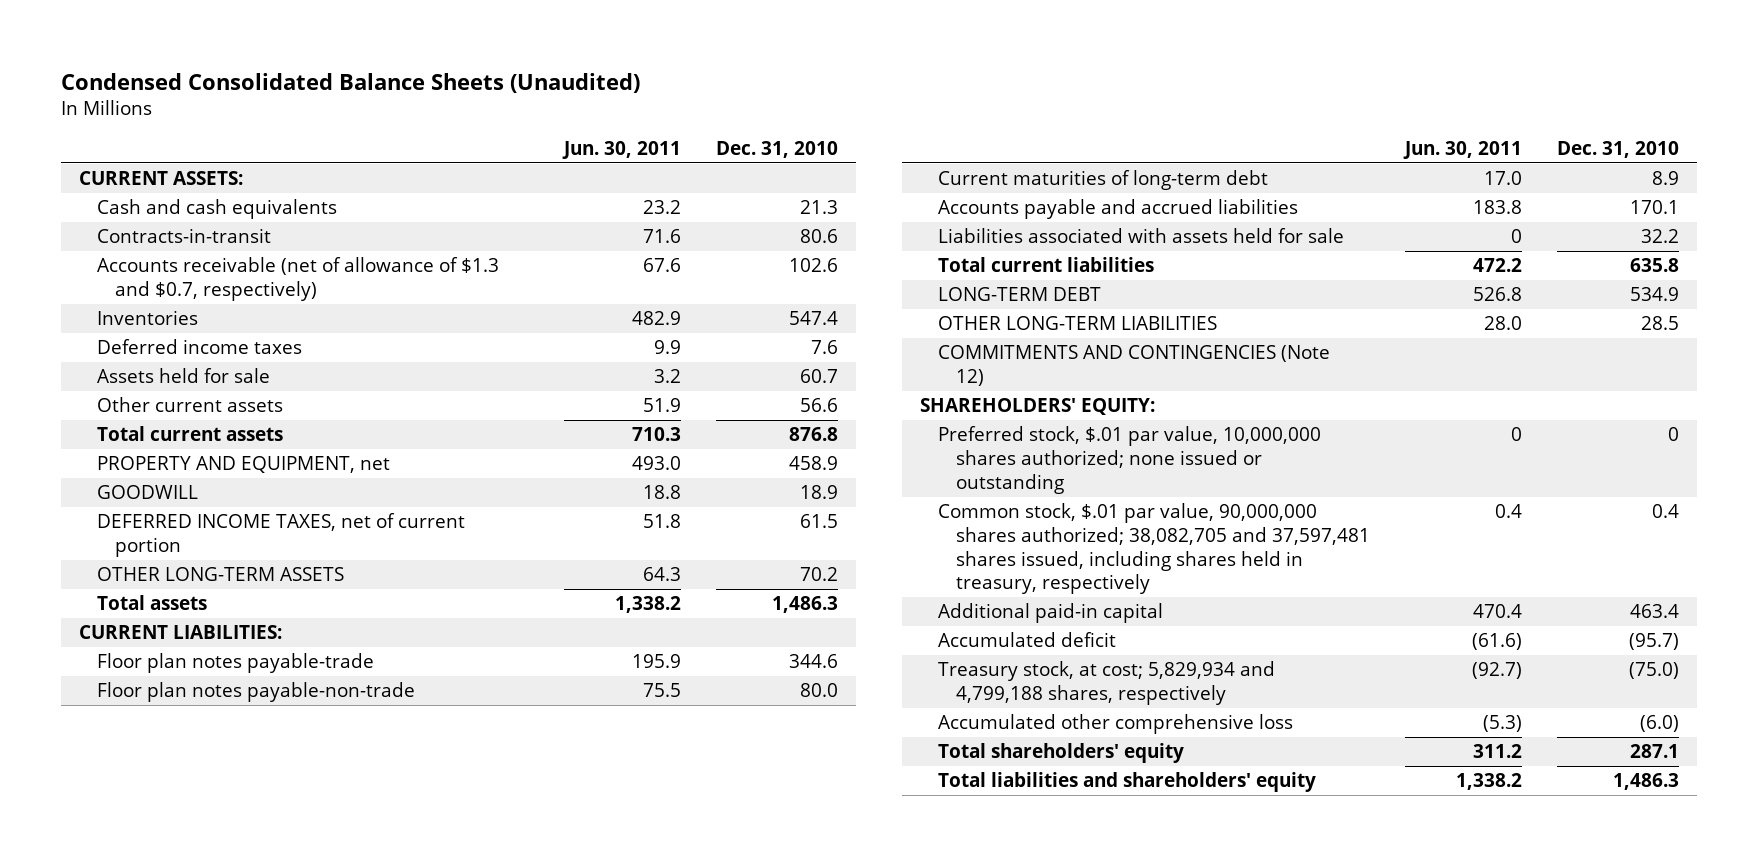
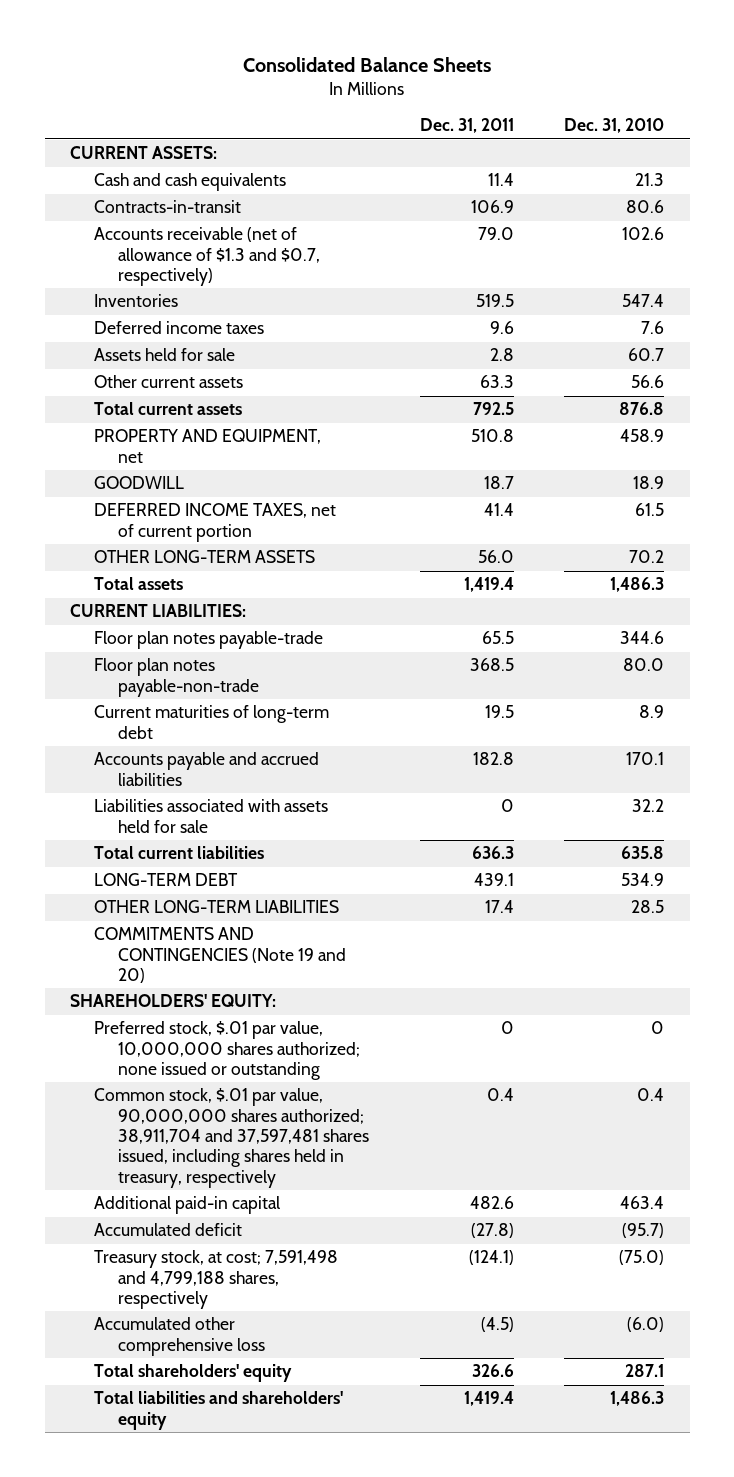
- Condensed Consolidated Balance Sheets (Unaudited)
+ Consolidated Balance Sheets
- | Jun. 30, 2011 | Dec. 31, 2010
+ | Dec. 31, 2011 | Dec. 31, 2010
- COMMITMENTS AND CONTINGENCIES (Note 12)
+ COMMITMENTS AND CONTINGENCIES (Note 19 and 20)
- Common stock, $.01 par value, 90,000,000 shares authorized; 38,082,705 and 37,597,481 shares issued, including shares held in treasury, respectively | 0.4 | 0.4
+ Common stock, $.01 par value, 90,000,000 shares authorized; 38,911,704 and 37,597,481 shares issued, including shares held in treasury, respectively | 0.4 | 0.4
- Treasury stock, at cost; 5,829,934 and 4,799,188 shares, respectively | (92.7) | (75.0)
+ Treasury stock, at cost; 7,591,498 and 4,799,188 shares, respectively | (124.1) | (75.0)

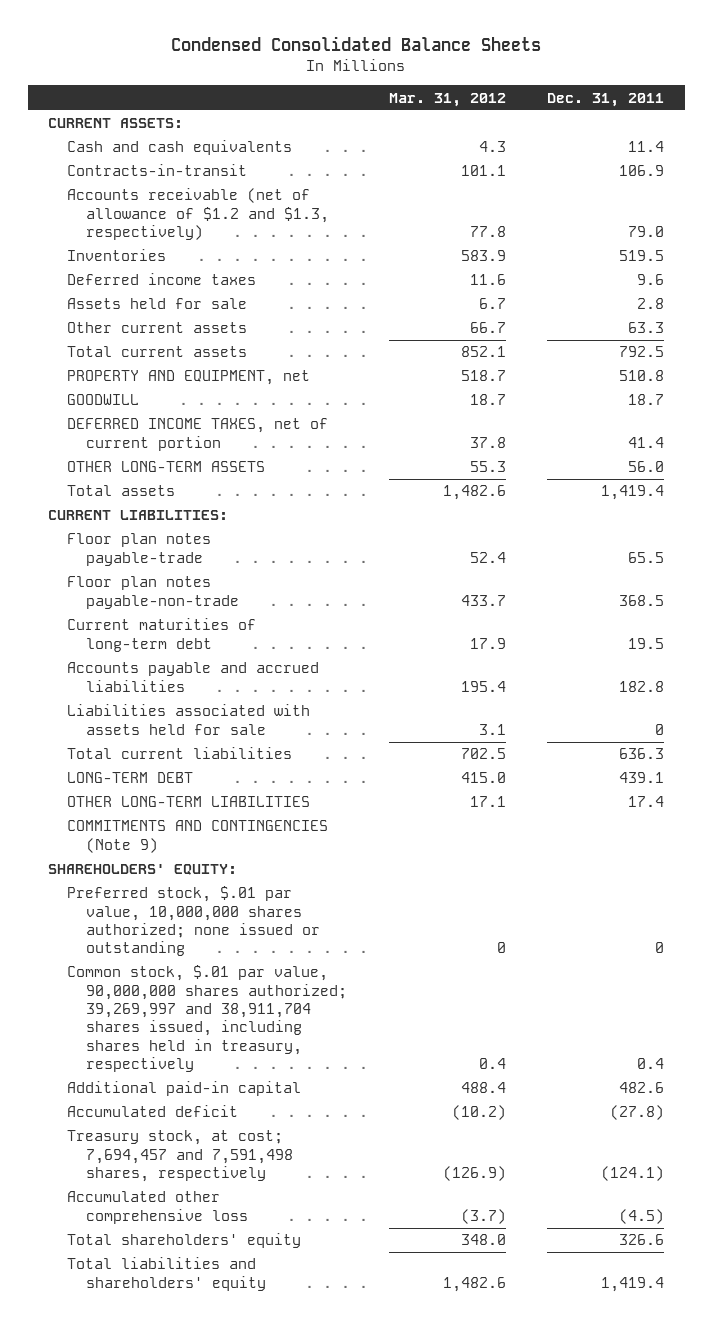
- Consolidated Balance Sheets
+ Condensed Consolidated Balance Sheets
- | Dec. 31, 2011 | Dec. 31, 2010
+ | Mar. 31, 2012 | Dec. 31, 2011
- Accounts receivable (net of allowance of $1.3 and $0.7, respectively) | 79.0 | 102.6
+ Accounts receivable (net of allowance of $1.2 and $1.3, respectively) | 77.8 | 79.0
- COMMITMENTS AND CONTINGENCIES (Note 19 and 20)
+ COMMITMENTS AND CONTINGENCIES (Note 9)
- Common stock, $.01 par value, 90,000,000 shares authorized; 38,911,704 and 37,597,481 shares issued, including shares held in treasury, respectively | 0.4 | 0.4
+ Common stock, $.01 par value, 90,000,000 shares authorized; 39,269,997 and 38,911,704 shares issued, including shares held in treasury, respectively | 0.4 | 0.4
- Treasury stock, at cost; 7,591,498 and 4,799,188 shares, respectively | (124.1) | (75.0)
+ Treasury stock, at cost; 7,694,457 and 7,591,498 shares, respectively | (126.9) | (124.1)

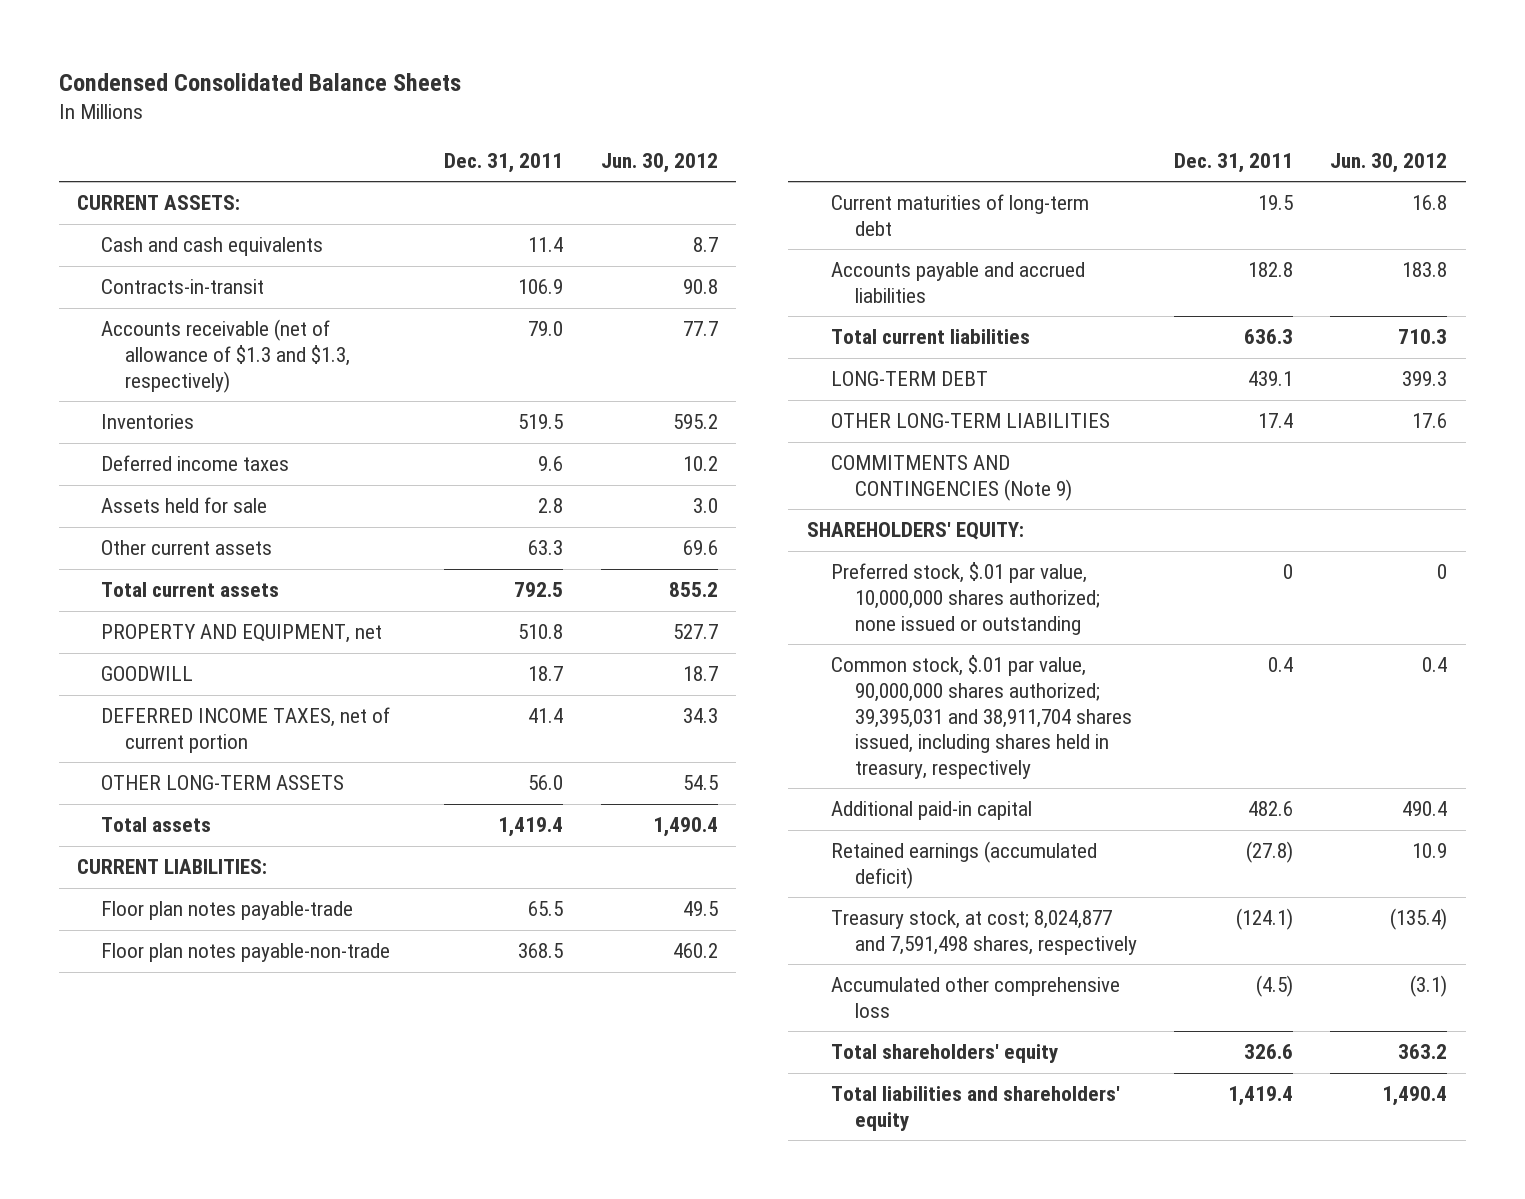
- | Mar. 31, 2012 | Dec. 31, 2011
+ | Dec. 31, 2011 | Jun. 30, 2012
- Accounts receivable (net of allowance of $1.2 and $1.3, respectively) | 77.8 | 79.0
+ Accounts receivable (net of allowance of $1.3 and $1.3, respectively) | 79.0 | 77.7
- Liabilities associated with assets held for sale | 3.1 | 0
- Common stock, $.01 par value, 90,000,000 shares authorized; 39,269,997 and 38,911,704 shares issued, including shares held in treasury, respectively | 0.4 | 0.4
+ Common stock, $.01 par value, 90,000,000 shares authorized; 39,395,031 and 38,911,704 shares issued, including shares held in treasury, respectively | 0.4 | 0.4
- Accumulated deficit | (10.2) | (27.8)
- Treasury stock, at cost; 7,694,457 and 7,591,498 shares, respectively | (126.9) | (124.1)
+ Retained earnings (accumulated deficit) | (27.8) | 10.9
+ Treasury stock, at cost; 8,024,877 and 7,591,498 shares, respectively | (124.1) | (135.4)

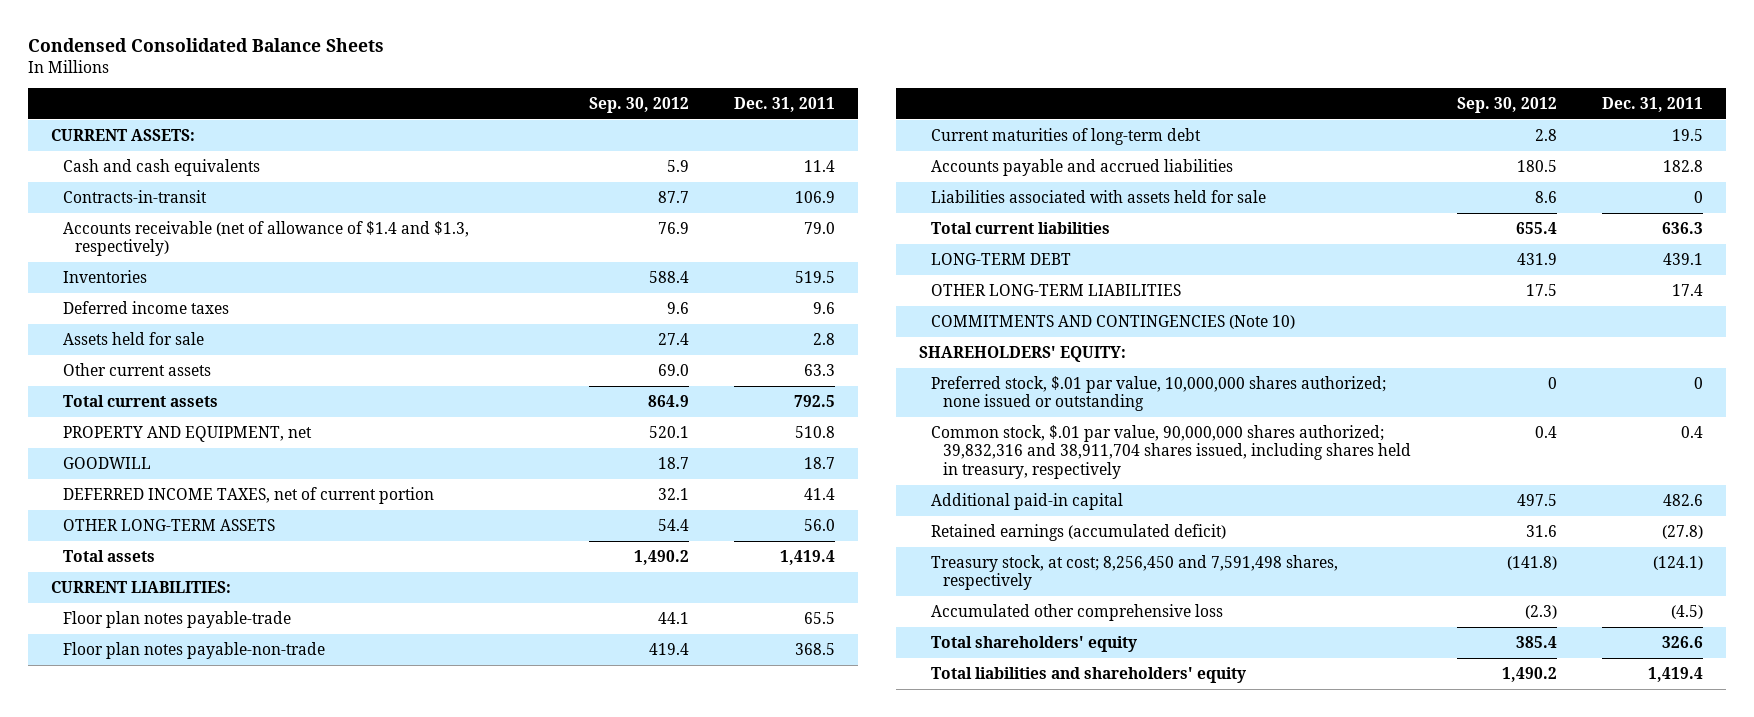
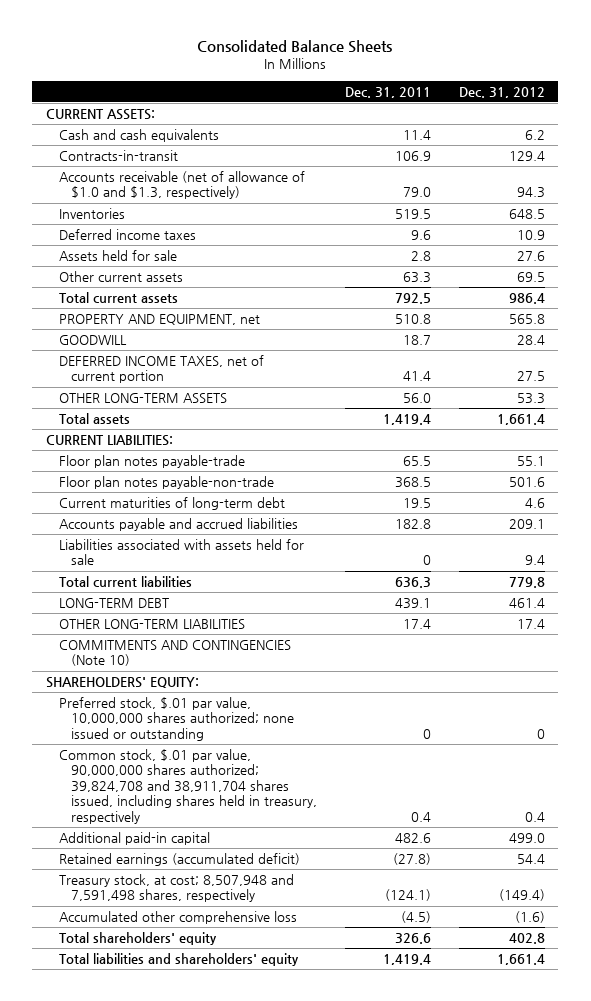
- Condensed Consolidated Balance Sheets
+ Consolidated Balance Sheets
- | Sep. 30, 2012 | Dec. 31, 2011
+ | Dec. 31, 2011 | Dec. 31, 2012
- Accounts receivable (net of allowance of $1.4 and $1.3, respectively) | 76.9 | 79.0
+ Accounts receivable (net of allowance of $1.0 and $1.3, respectively) | 79.0 | 94.3
- Common stock, $.01 par value, 90,000,000 shares authorized; 39,832,316 and 38,911,704 shares issued, including shares held in treasury, respectively | 0.4 | 0.4
+ Common stock, $.01 par value, 90,000,000 shares authorized; 39,824,708 and 38,911,704 shares issued, including shares held in treasury, respectively | 0.4 | 0.4
- Treasury stock, at cost; 8,256,450 and 7,591,498 shares, respectively | (141.8) | (124.1)
+ Treasury stock, at cost; 8,507,948 and 7,591,498 shares, respectively | (124.1) | (149.4)

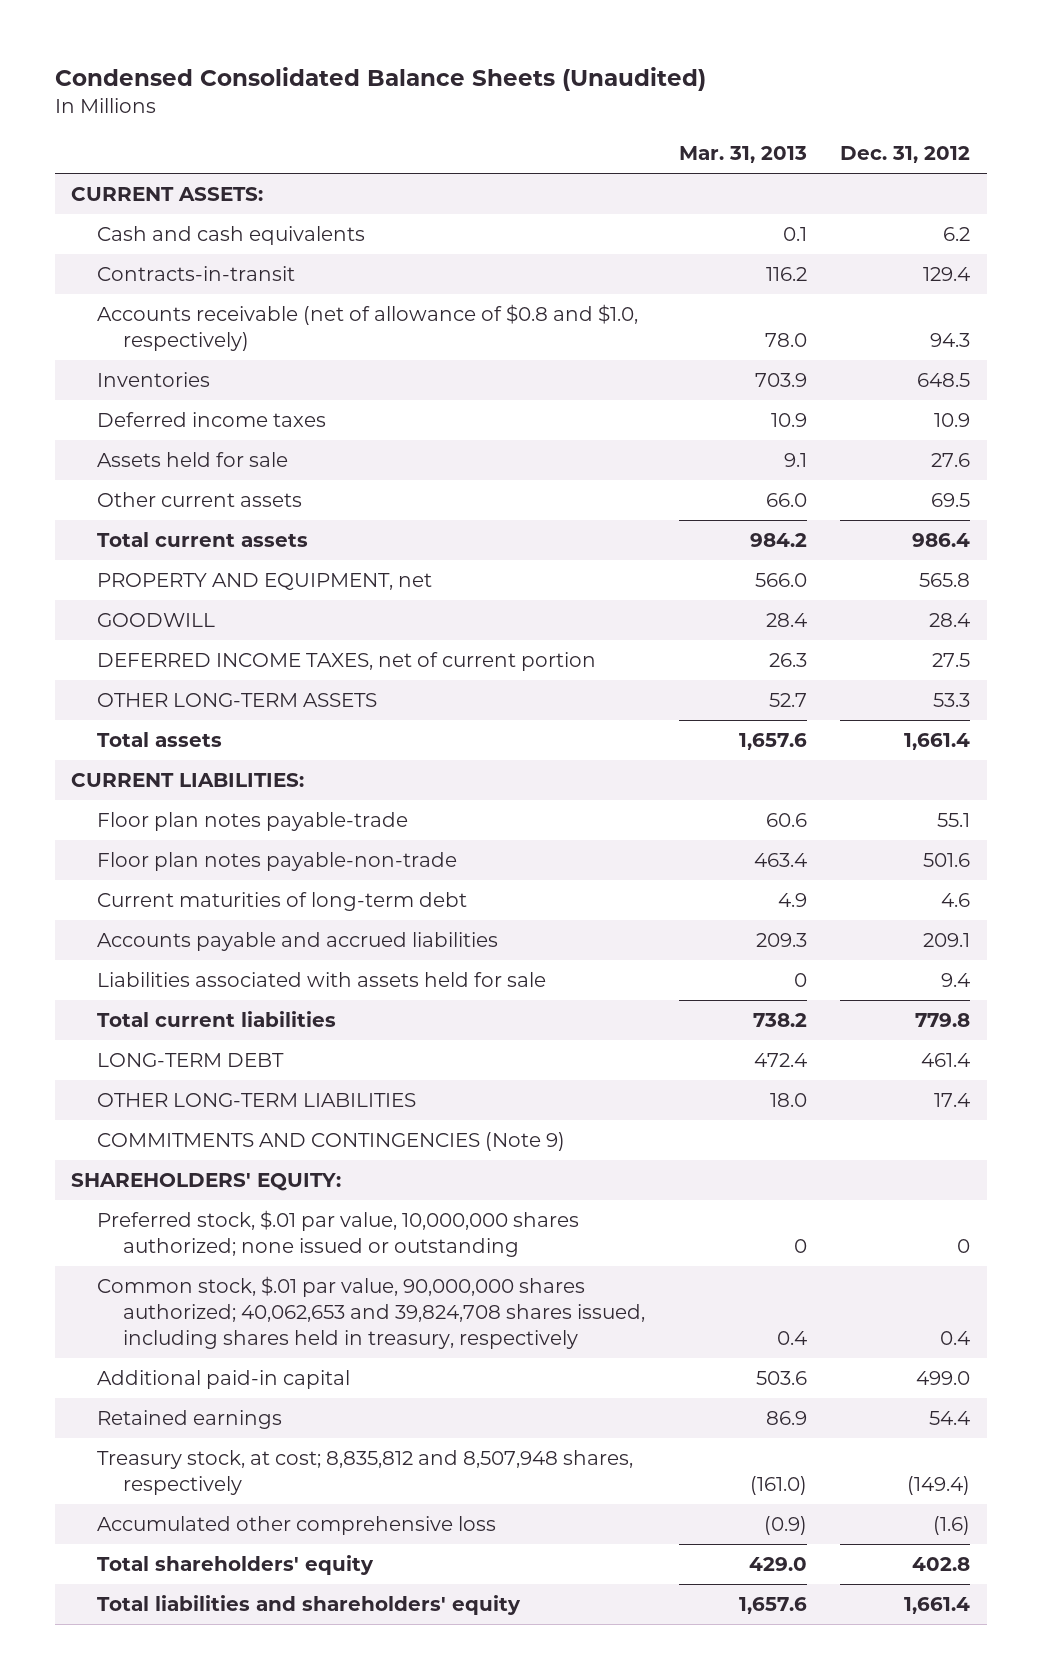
- Consolidated Balance Sheets
+ Condensed Consolidated Balance Sheets (Unaudited)
- | Dec. 31, 2011 | Dec. 31, 2012
+ | Mar. 31, 2013 | Dec. 31, 2012
- Accounts receivable (net of allowance of $1.0 and $1.3, respectively) | 79.0 | 94.3
+ Accounts receivable (net of allowance of $0.8 and $1.0, respectively) | 78.0 | 94.3
- COMMITMENTS AND CONTINGENCIES (Note 10)
+ COMMITMENTS AND CONTINGENCIES (Note 9)
- Common stock, $.01 par value, 90,000,000 shares authorized; 39,824,708 and 38,911,704 shares issued, including shares held in treasury, respectively | 0.4 | 0.4
+ Common stock, $.01 par value, 90,000,000 shares authorized; 40,062,653 and 39,824,708 shares issued, including shares held in treasury, respectively | 0.4 | 0.4
- Retained earnings (accumulated deficit) | (27.8) | 54.4
- Treasury stock, at cost; 8,507,948 and 7,591,498 shares, respectively | (124.1) | (149.4)
+ Retained earnings | 86.9 | 54.4
+ Treasury stock, at cost; 8,835,812 and 8,507,948 shares, respectively | (161.0) | (149.4)

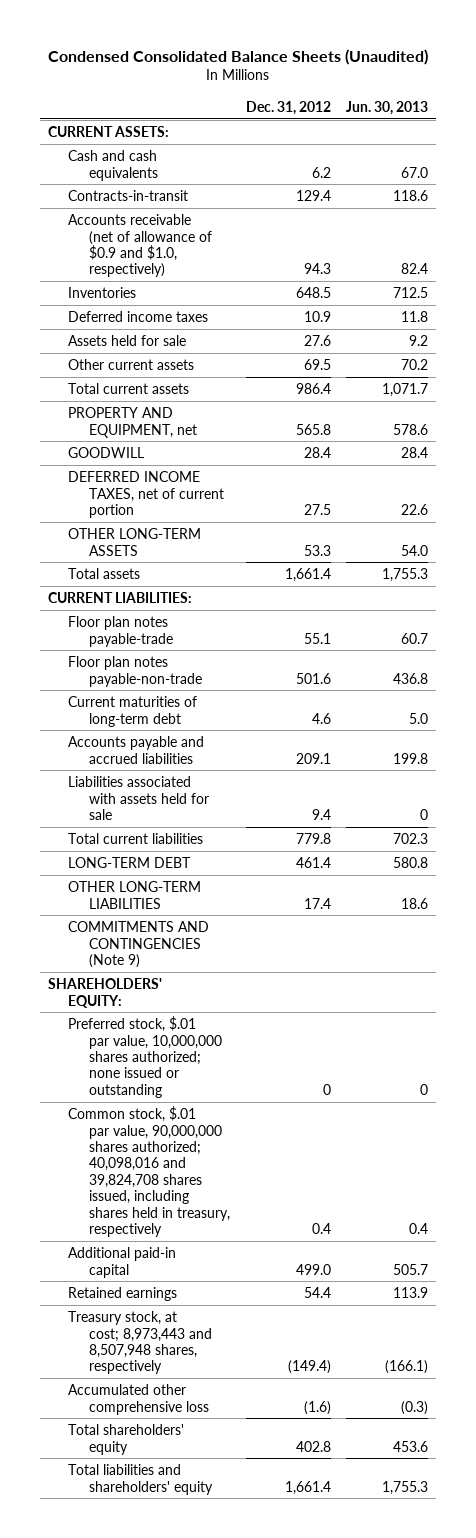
- | Mar. 31, 2013 | Dec. 31, 2012
+ | Dec. 31, 2012 | Jun. 30, 2013
- Accounts receivable (net of allowance of $0.8 and $1.0, respectively) | 78.0 | 94.3
+ Accounts receivable (net of allowance of $0.9 and $1.0, respectively) | 94.3 | 82.4
- Common stock, $.01 par value, 90,000,000 shares authorized; 40,062,653 and 39,824,708 shares issued, including shares held in treasury, respectively | 0.4 | 0.4
+ Common stock, $.01 par value, 90,000,000 shares authorized; 40,098,016 and 39,824,708 shares issued, including shares held in treasury, respectively | 0.4 | 0.4
- Treasury stock, at cost; 8,835,812 and 8,507,948 shares, respectively | (161.0) | (149.4)
+ Treasury stock, at cost; 8,973,443 and 8,507,948 shares, respectively | (149.4) | (166.1)

